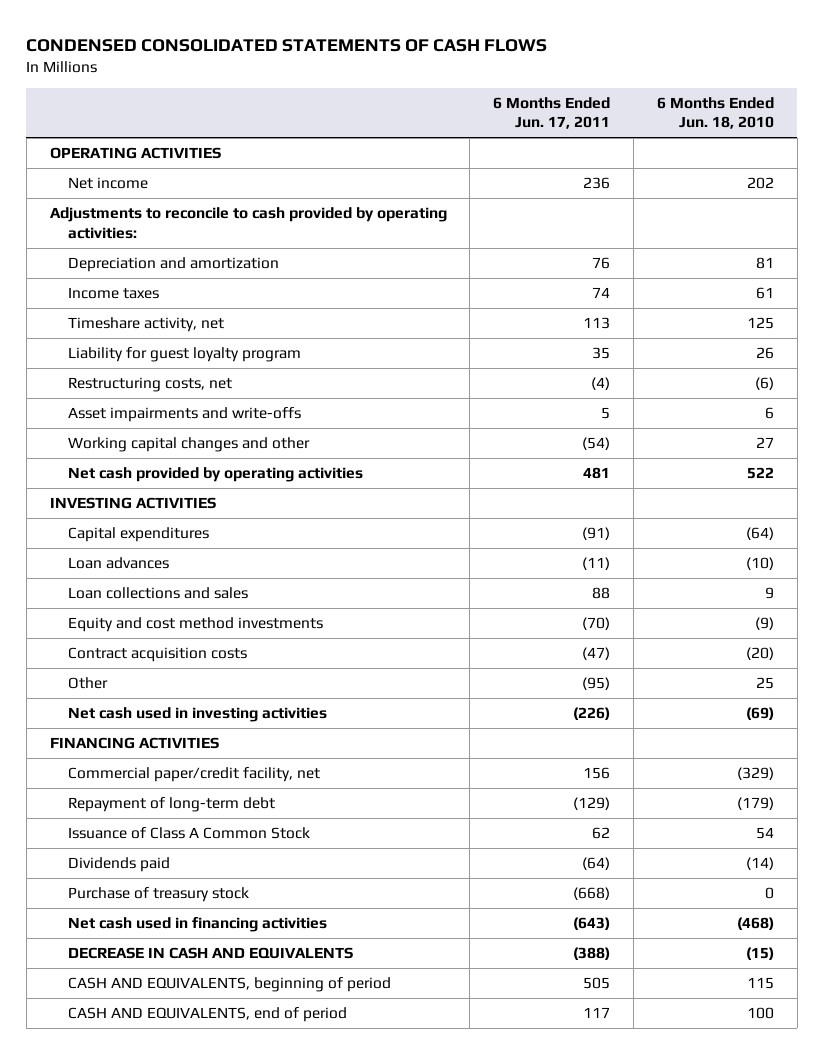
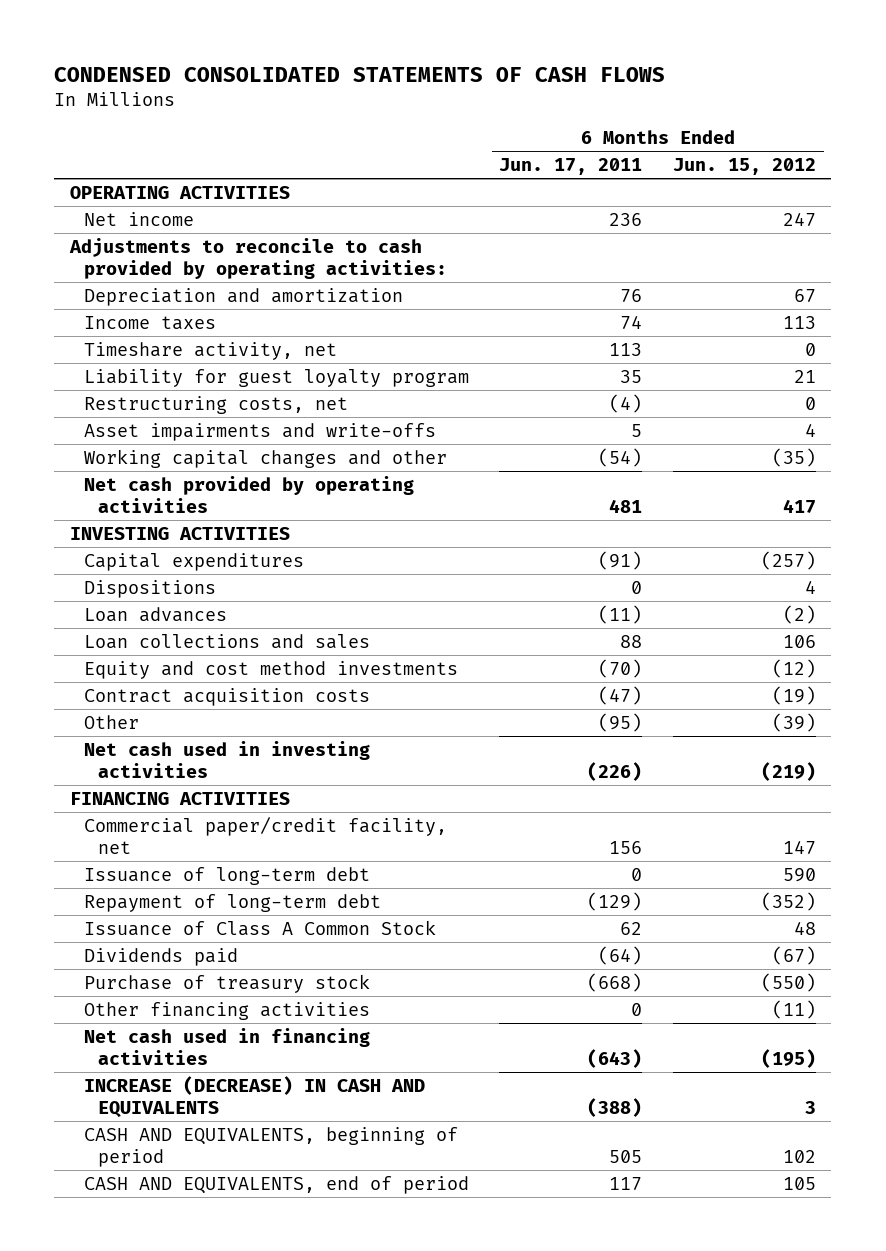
- | 6 Months Ended Jun. 17, 2011 | 6 Months Ended Jun. 18, 2010
+ | 6 Months Ended Jun. 17, 2011 | 6 Months Ended Jun. 15, 2012
+ Dispositions | 0 | 4
+ Issuance of long-term debt | 0 | 590
+ Other financing activities | 0 | (11)
- DECREASE IN CASH AND EQUIVALENTS | (388) | (15)
+ INCREASE (DECREASE) IN CASH AND EQUIVALENTS | (388) | 3

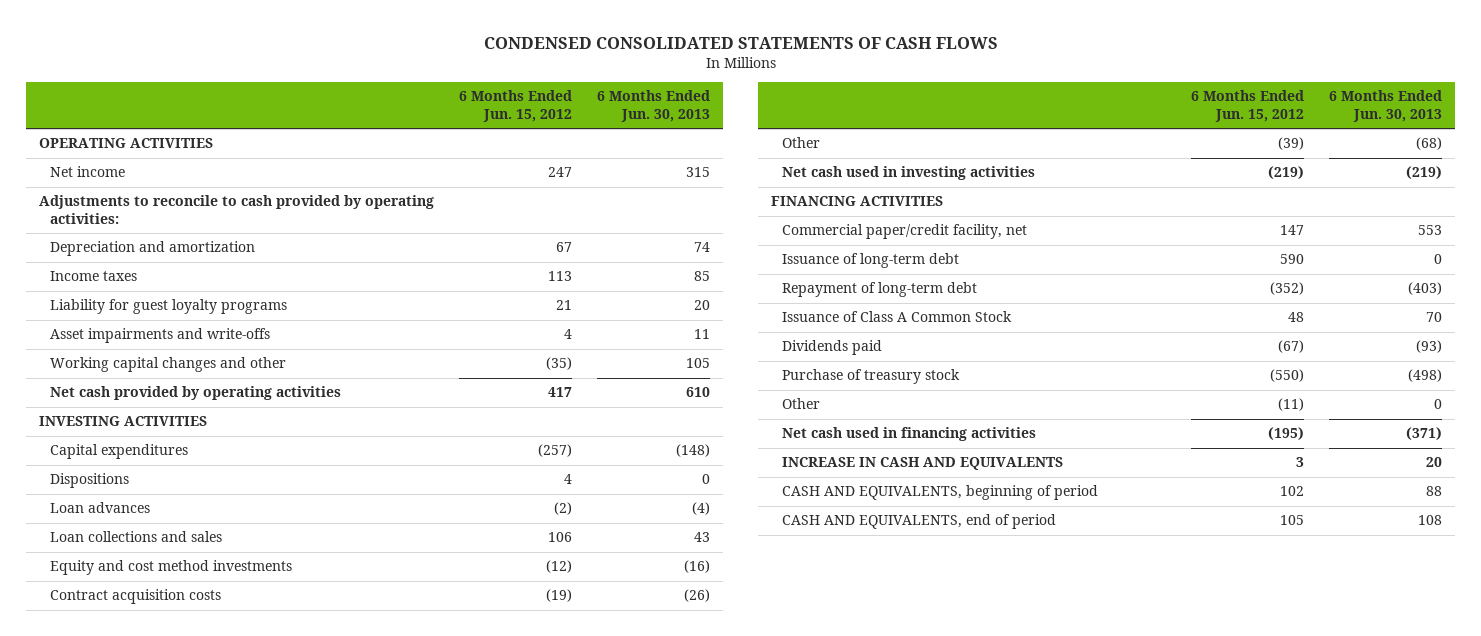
- | 6 Months Ended Jun. 17, 2011 | 6 Months Ended Jun. 15, 2012
+ | 6 Months Ended Jun. 15, 2012 | 6 Months Ended Jun. 30, 2013
- Timeshare activity, net | 113 | 0
- Liability for guest loyalty program | 35 | 21
- Restructuring costs, net | (4) | 0
+ Liability for guest loyalty programs | 21 | 20
- Other financing activities | 0 | (11)
+ Other | (11) | 0
- INCREASE (DECREASE) IN CASH AND EQUIVALENTS | (388) | 3
+ INCREASE IN CASH AND EQUIVALENTS | 3 | 20

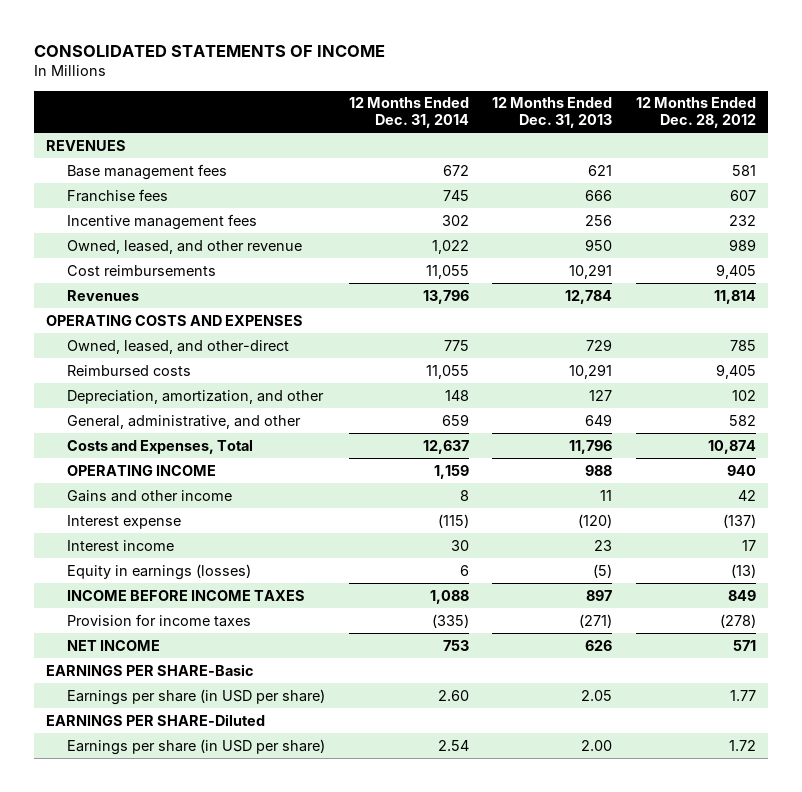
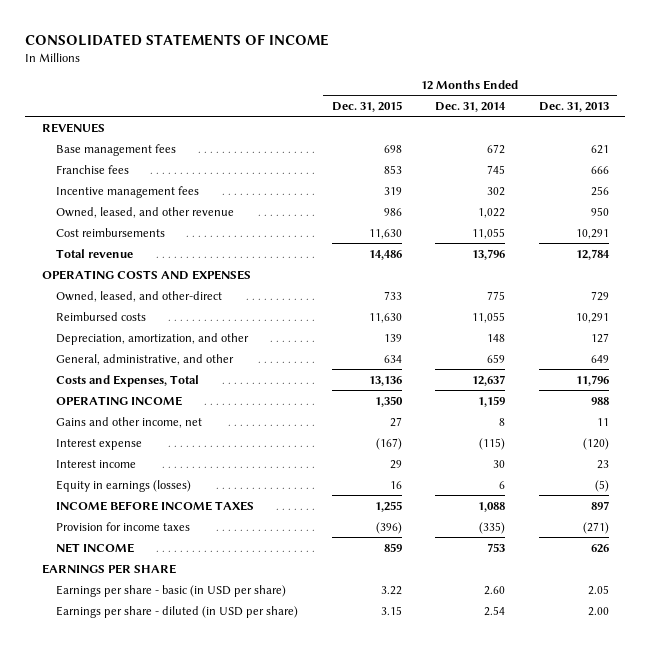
- | 12 Months Ended Dec. 31, 2014 | 12 Months Ended Dec. 31, 2013 | 12 Months Ended Dec. 28, 2012
+ | 12 Months Ended Dec. 31, 2015 | 12 Months Ended Dec. 31, 2014 | 12 Months Ended Dec. 31, 2013
- Revenues | 13,796 | 12,784 | 11,814
+ Total revenue | 14,486 | 13,796 | 12,784
- Gains and other income | 8 | 11 | 42
+ Gains and other income, net | 27 | 8 | 11
- EARNINGS PER SHARE-Basic
- Earnings per share (in USD per share) | 2.60 | 2.05 | 1.77
- EARNINGS PER SHARE-Diluted
- Earnings per share (in USD per share) | 2.54 | 2.00 | 1.72
+ EARNINGS PER SHARE
+ Earnings per share - basic (in USD per share) | 3.22 | 2.60 | 2.05
+ Earnings per share - diluted (in USD per share) | 3.15 | 2.54 | 2.00

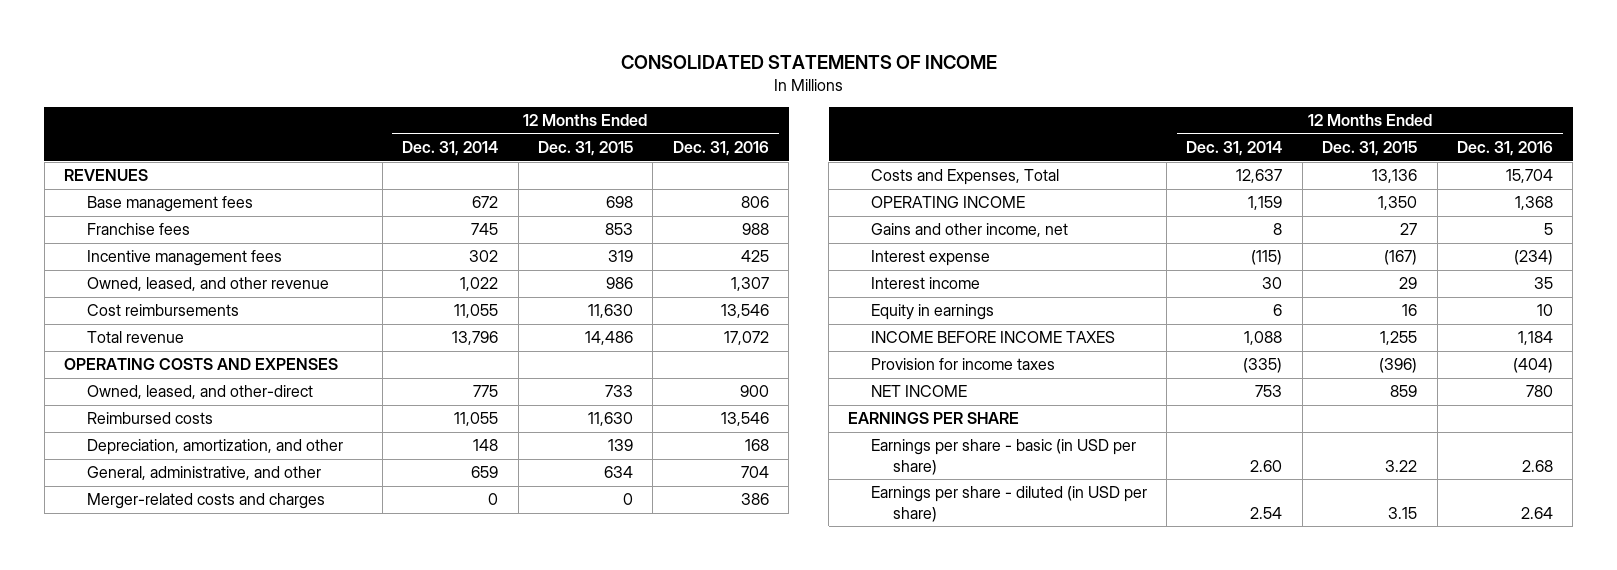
- | 12 Months Ended Dec. 31, 2015 | 12 Months Ended Dec. 31, 2014 | 12 Months Ended Dec. 31, 2013
+ | 12 Months Ended Dec. 31, 2014 | 12 Months Ended Dec. 31, 2015 | 12 Months Ended Dec. 31, 2016
+ Merger-related costs and charges | 0 | 0 | 386
- Equity in earnings (losses) | 16 | 6 | (5)
+ Equity in earnings | 6 | 16 | 10

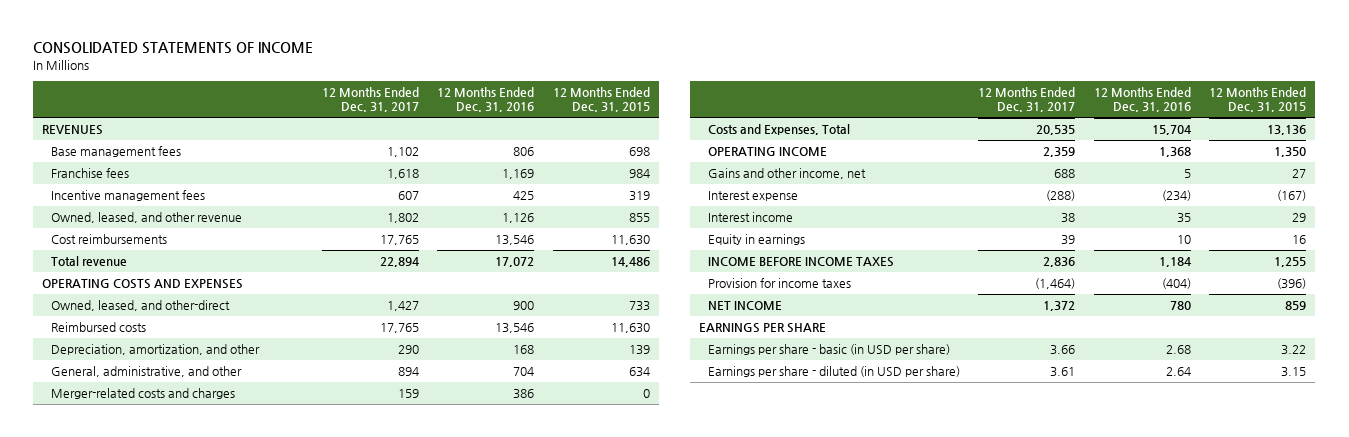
- | 12 Months Ended Dec. 31, 2014 | 12 Months Ended Dec. 31, 2015 | 12 Months Ended Dec. 31, 2016
+ | 12 Months Ended Dec. 31, 2017 | 12 Months Ended Dec. 31, 2016 | 12 Months Ended Dec. 31, 2015
- Franchise fees | 745 | 853 | 988
+ Franchise fees | 1,618 | 1,169 | 984
- Owned, leased, and other revenue | 1,022 | 986 | 1,307
+ Owned, leased, and other revenue | 1,802 | 1,126 | 855

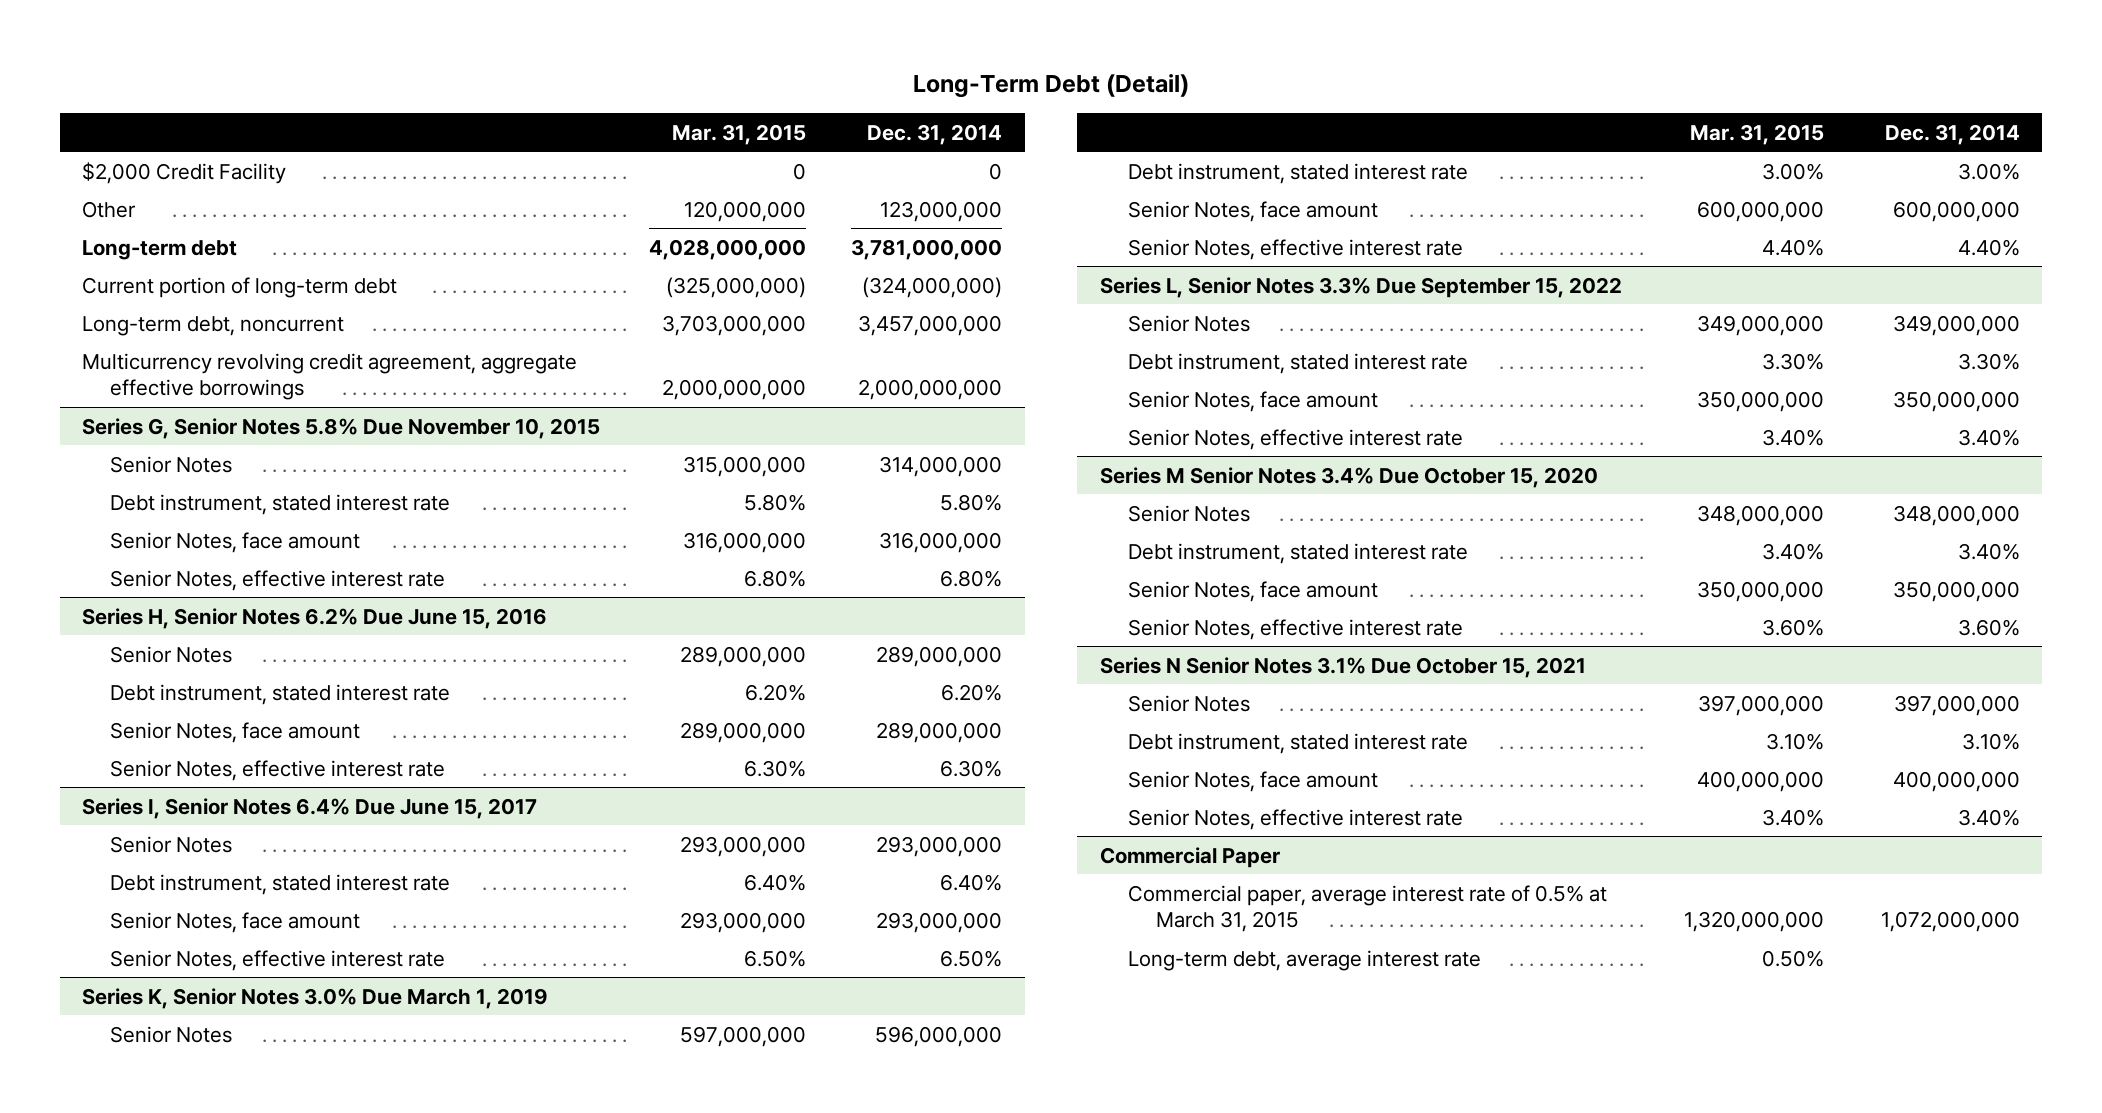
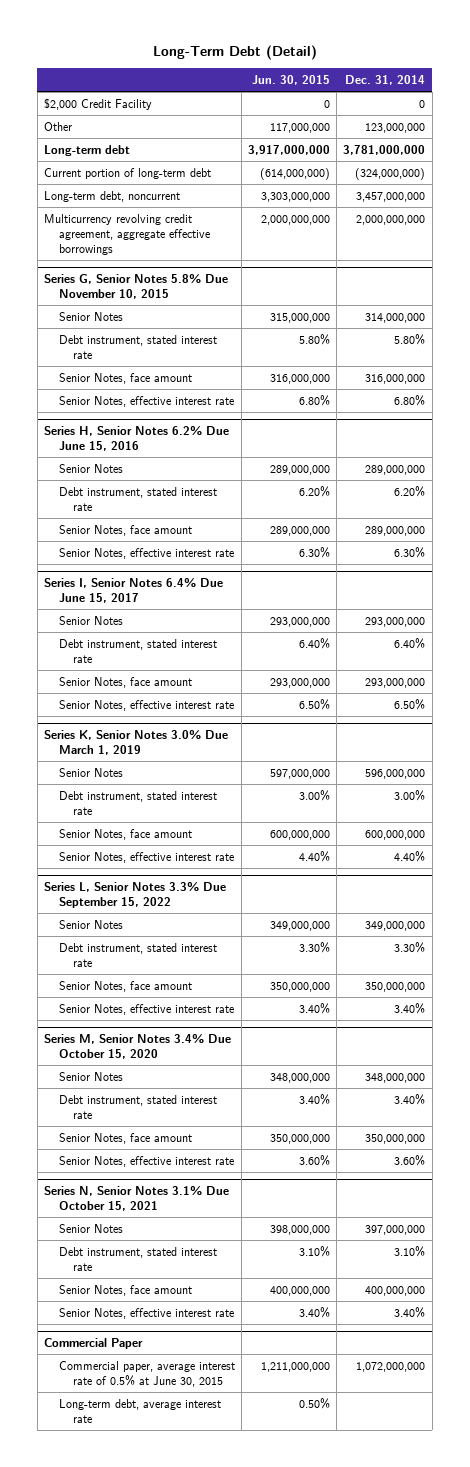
- | Mar. 31, 2015 | Dec. 31, 2014
+ | Jun. 30, 2015 | Dec. 31, 2014
- Series M Senior Notes 3.4% Due October 15, 2020
+ Series M, Senior Notes 3.4% Due October 15, 2020
- Series N Senior Notes 3.1% Due October 15, 2021
+ Series N, Senior Notes 3.1% Due October 15, 2021
@ Commercial Paper
- Commercial paper, average interest rate of 0.5% at March 31, 2015 | 1,320,000,000 | 1,072,000,000
+ Commercial paper, average interest rate of 0.5% at June 30, 2015 | 1,211,000,000 | 1,072,000,000

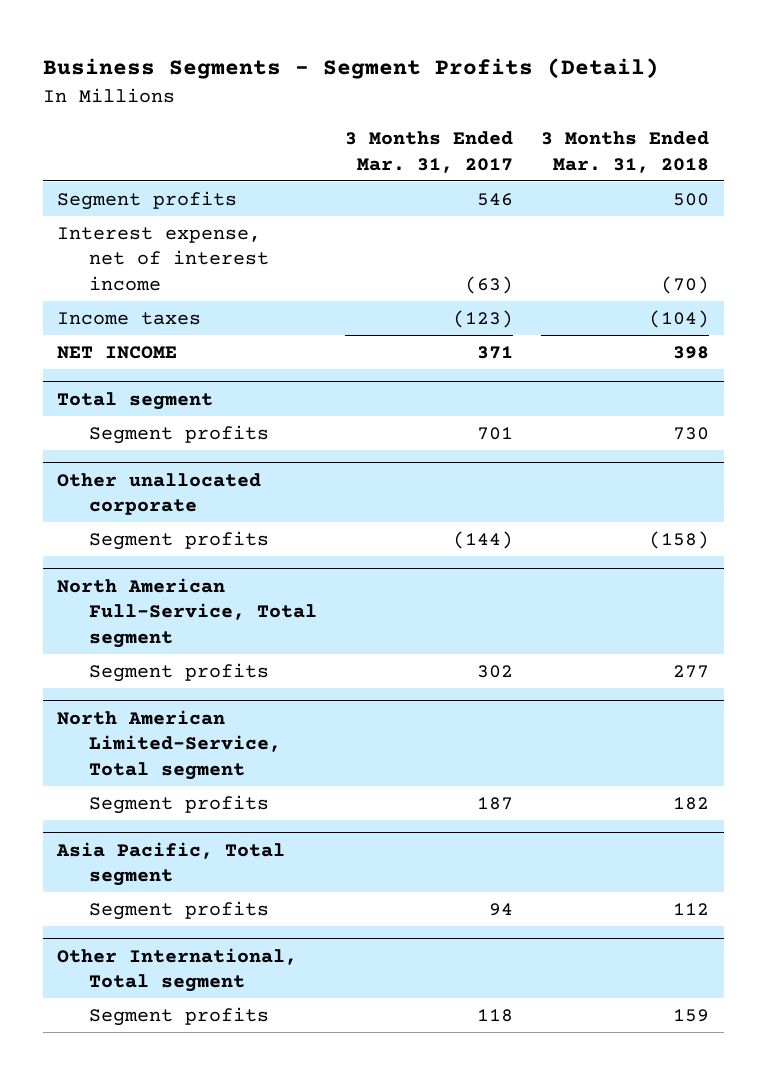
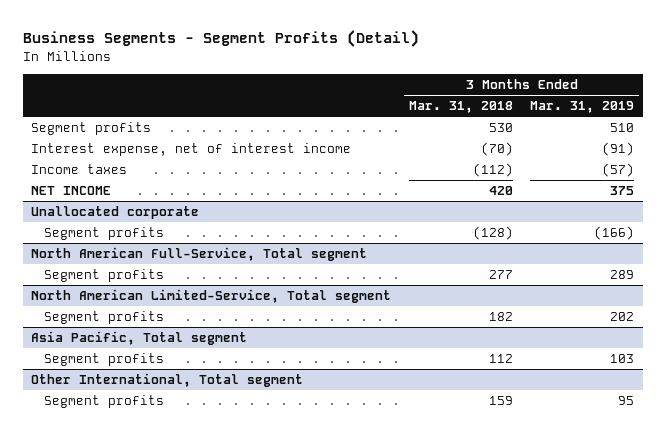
- | 3 Months Ended Mar. 31, 2017 | 3 Months Ended Mar. 31, 2018
+ | 3 Months Ended Mar. 31, 2018 | 3 Months Ended Mar. 31, 2019
- Segment profits | 546 | 500
+ Segment profits | 530 | 510
- Income taxes | (123) | (104)
- NET INCOME | 371 | 398
- Total segment
- Segment profits | 701 | 730
- Other unallocated corporate
- Segment profits | (144) | (158)
+ Income taxes | (112) | (57)
+ NET INCOME | 420 | 375
+ Unallocated corporate
+ Segment profits | (128) | (166)

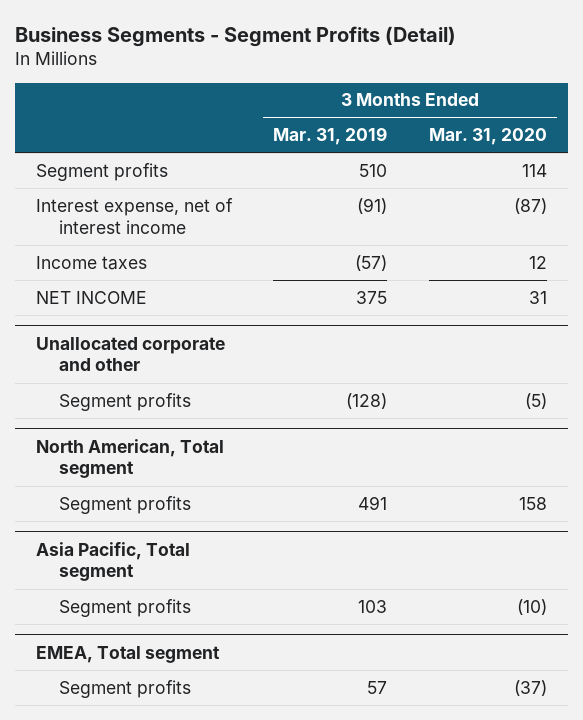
- | 3 Months Ended Mar. 31, 2018 | 3 Months Ended Mar. 31, 2019
+ | 3 Months Ended Mar. 31, 2019 | 3 Months Ended Mar. 31, 2020
- Unallocated corporate
- Segment profits | (128) | (166)
- North American Full-Service, Total segment
- Segment profits | 277 | 289
- North American Limited-Service, Total segment
- Segment profits | 182 | 202
+ Unallocated corporate and other
+ Segment profits | (128) | (5)
+ North American, Total segment
+ Segment profits | 491 | 158
- Other International, Total segment
- Segment profits | 159 | 95
+ EMEA, Total segment
+ Segment profits | 57 | (37)

